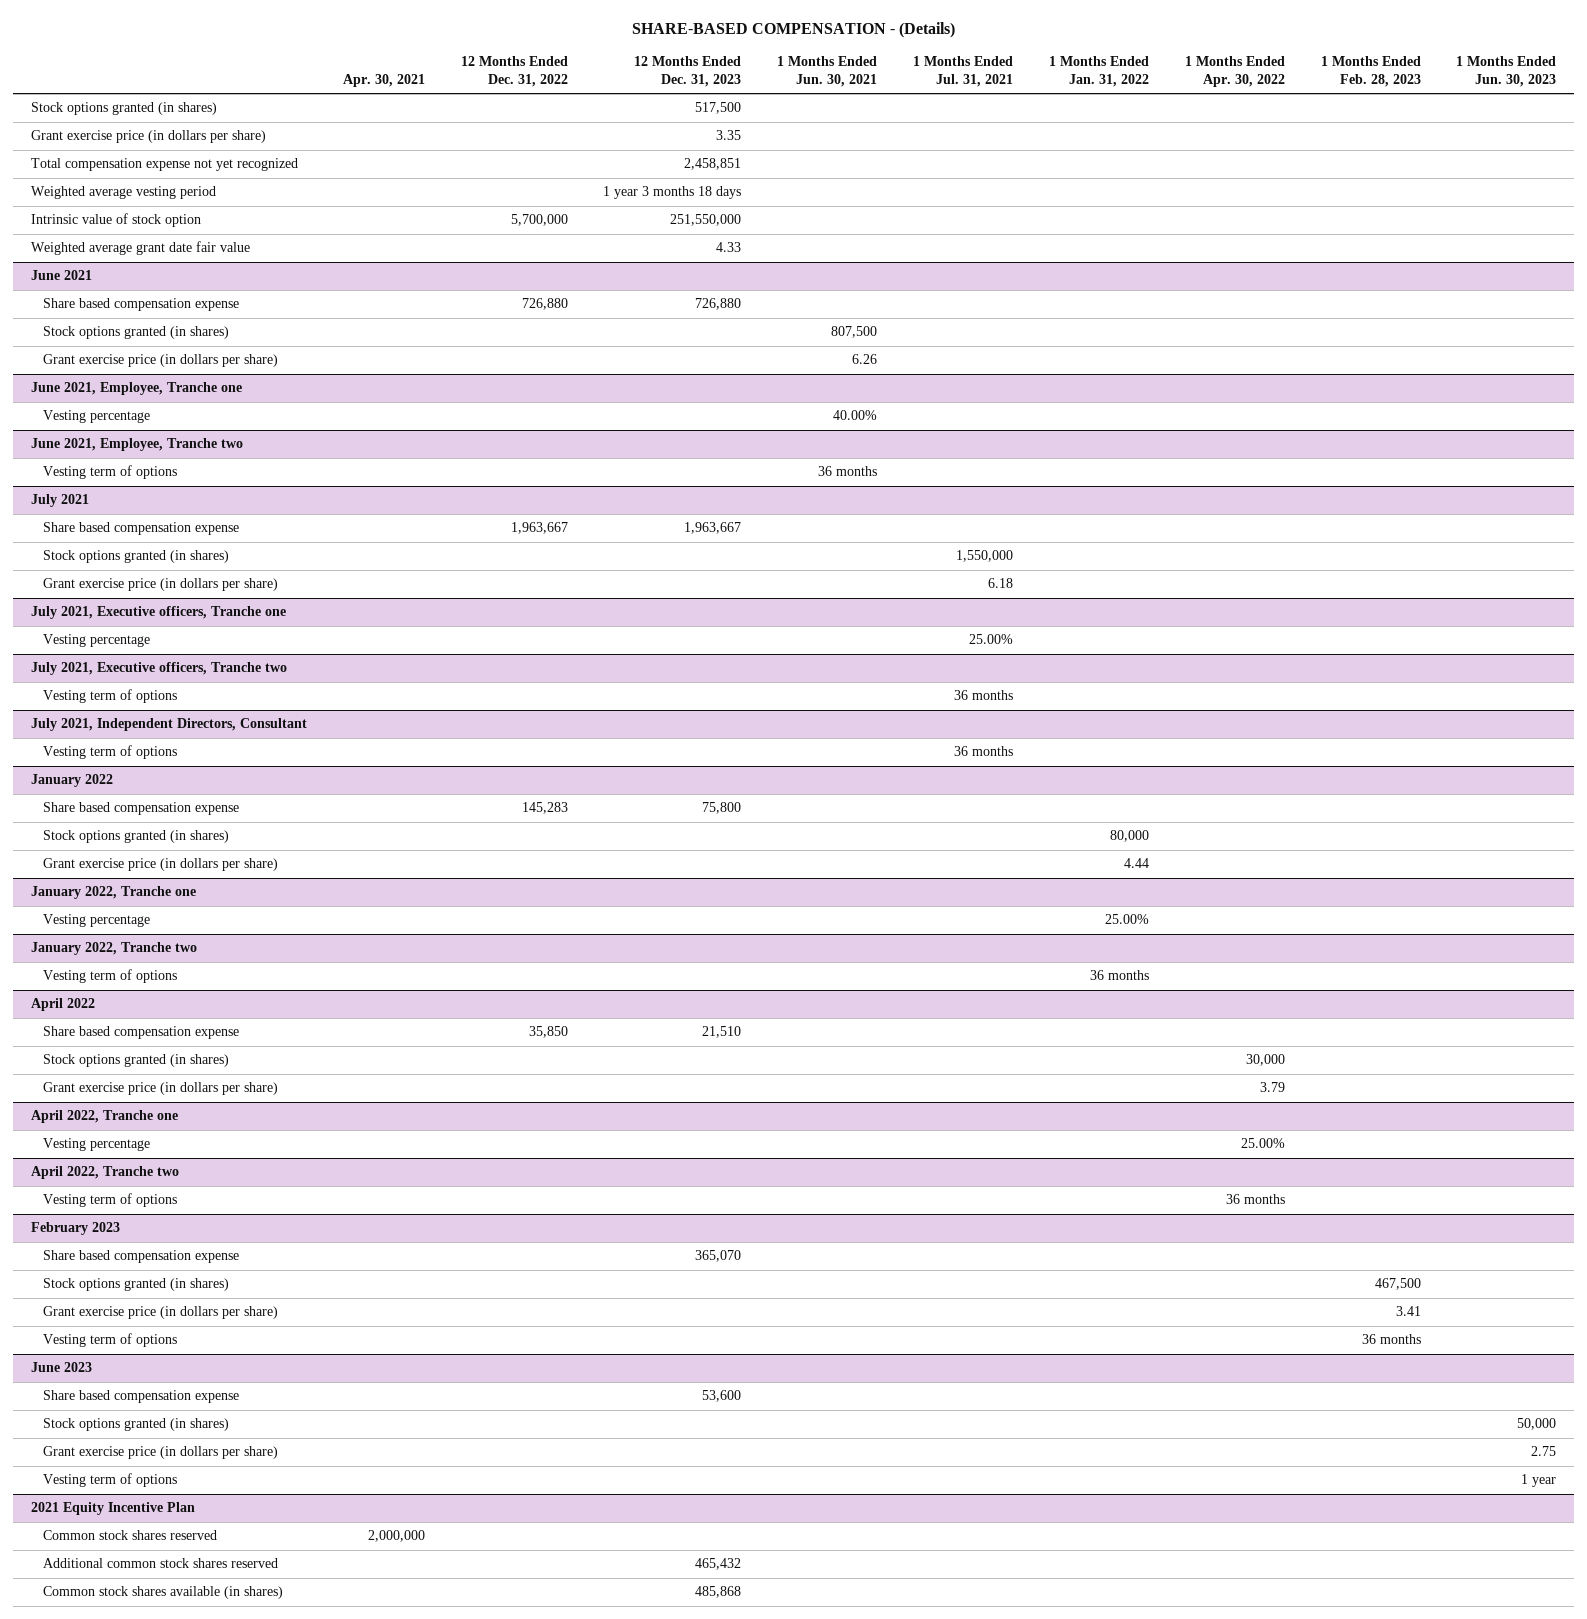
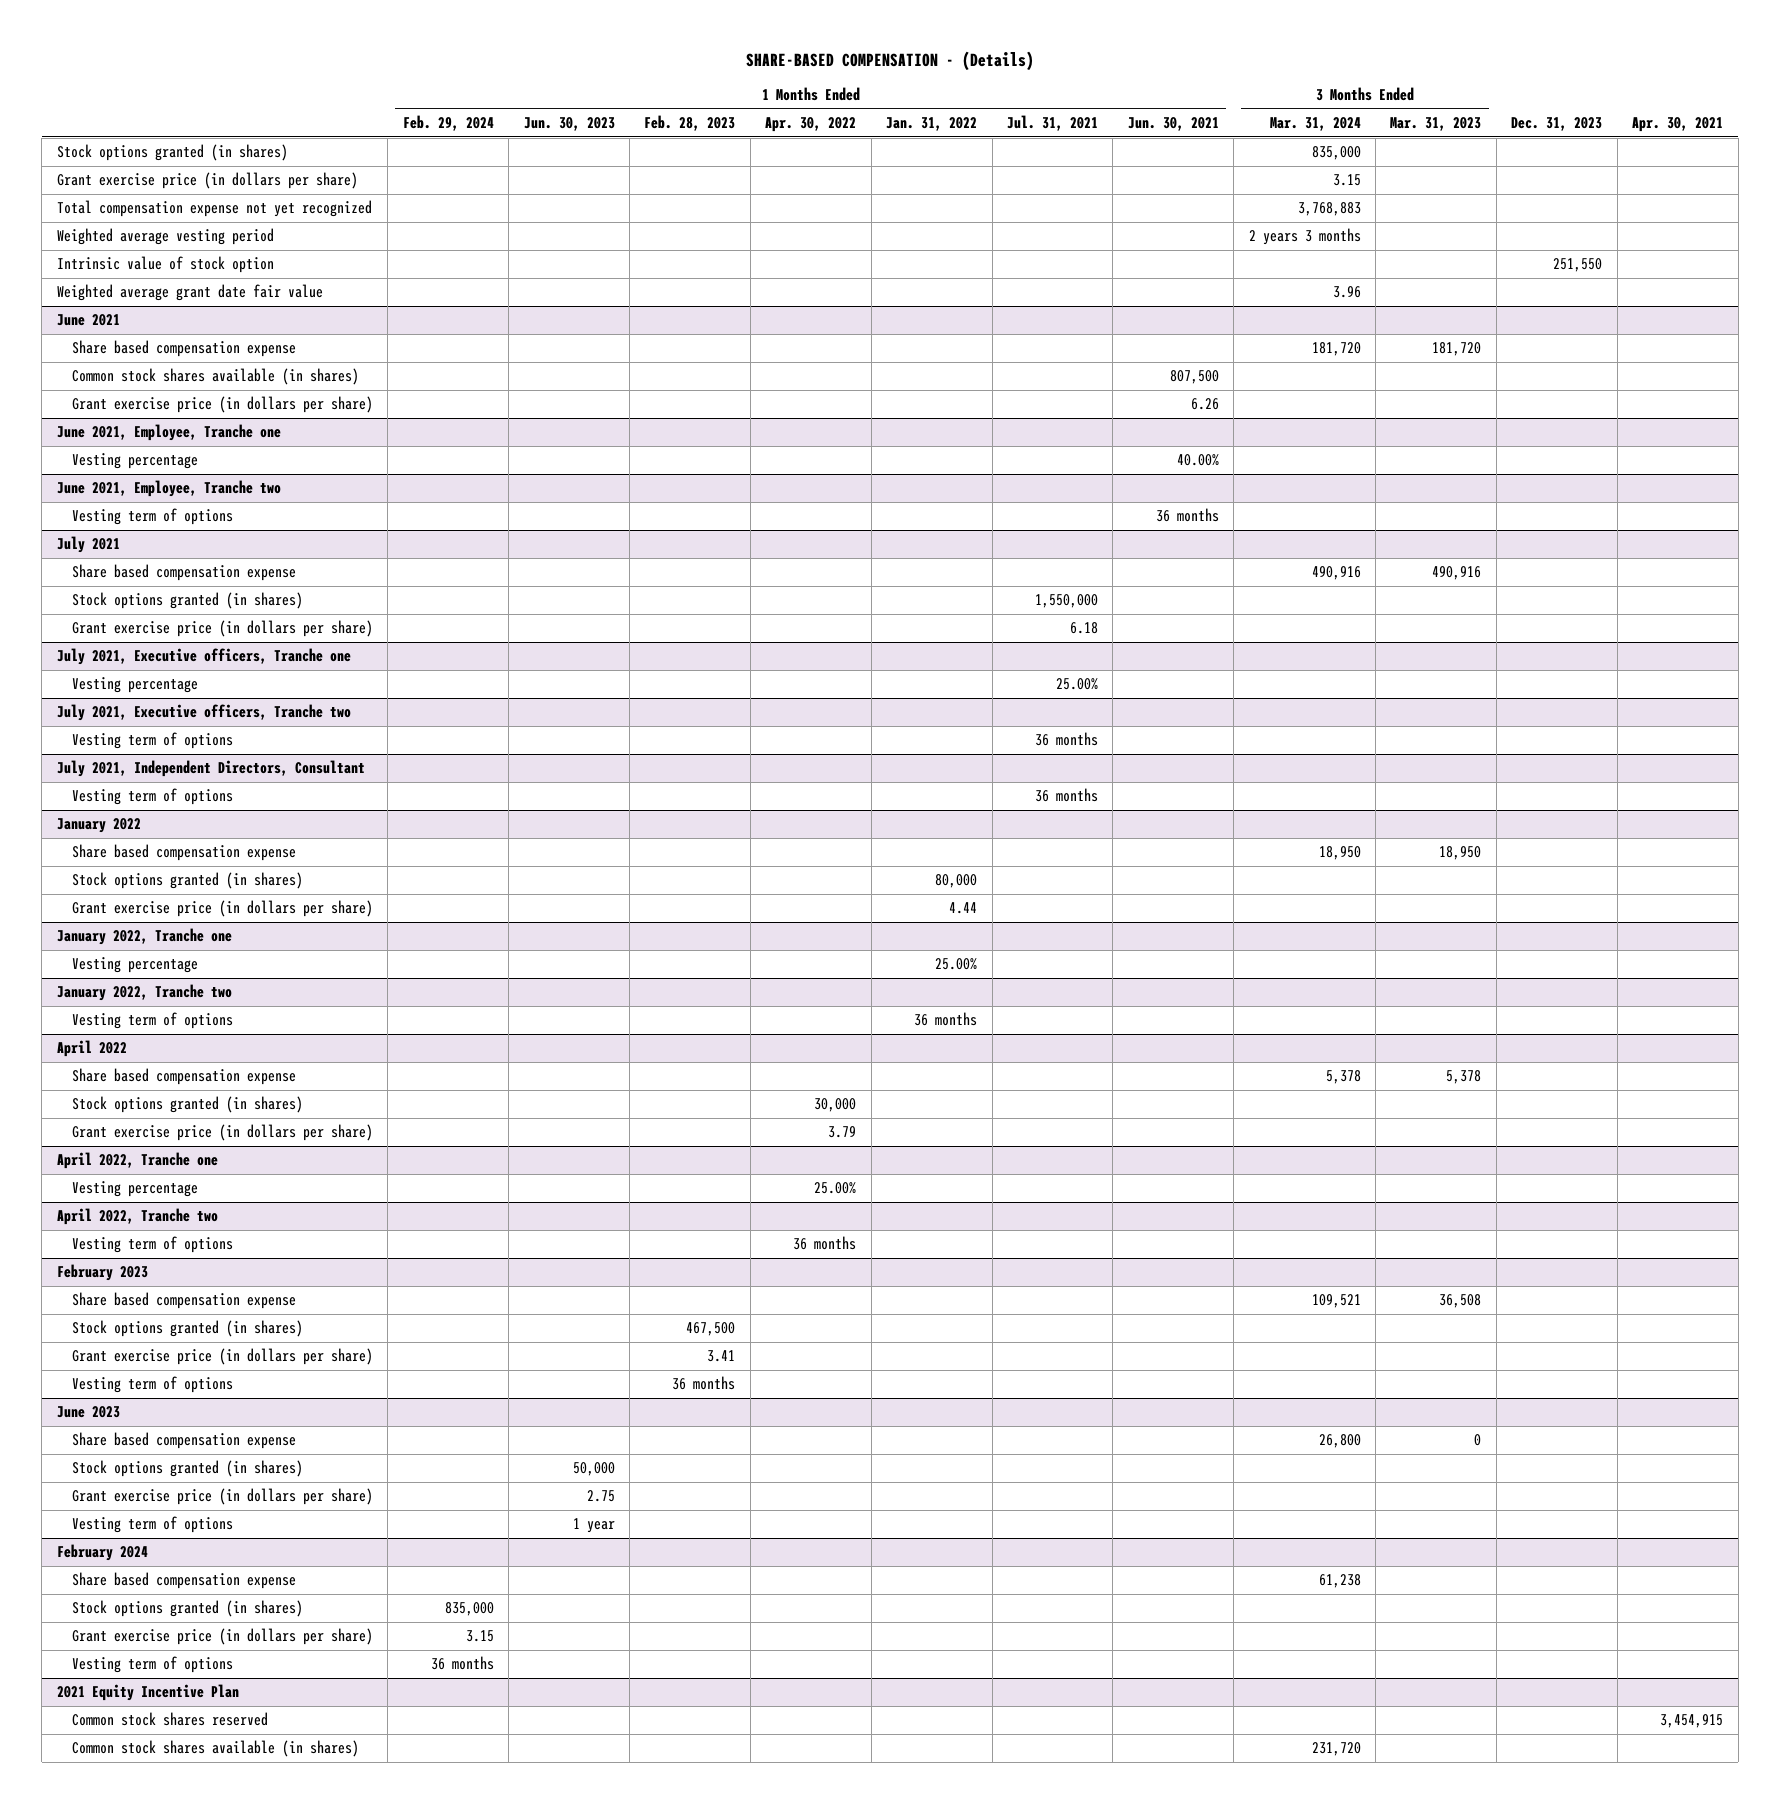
- | Apr. 30, 2021 | 12 Months Ended Dec. 31, 2022 | 12 Months Ended Dec. 31, 2023 | 1 Months Ended Jun. 30, 2021 | 1 Months Ended Jul. 31, 2021 | 1 Months Ended Jan. 31, 2022 | 1 Months Ended Apr. 30, 2022 | 1 Months Ended Feb. 28, 2023 | 1 Months Ended Jun. 30, 2023
+ | 1 Months Ended Feb. 29, 2024 | 1 Months Ended Jun. 30, 2023 | 1 Months Ended Feb. 28, 2023 | 1 Months Ended Apr. 30, 2022 | 1 Months Ended Jan. 31, 2022 | 1 Months Ended Jul. 31, 2021 | 1 Months Ended Jun. 30, 2021 | 3 Months Ended Mar. 31, 2024 | 3 Months Ended Mar. 31, 2023 | Dec. 31, 2023 | Apr. 30, 2021
@ June 2021
- Stock options granted (in shares) | | | | 807,500 | | | | |
+ Common stock shares available (in shares) | | | | | | | 807,500 | | | |
+ February 2024
+ Share based compensation expense | | | | | | | | 61,238 | | |
+ Stock options granted (in shares) | 835,000 | | | | | | | | | |
+ Grant exercise price (in dollars per share) | 3.15 | | | | | | | | | |
+ Vesting term of options | 36 months | | | | | | | | | |
@ 2021 Equity Incentive Plan
- Common stock shares reserved | 2,000,000 | | | | | | | |
- Additional common stock shares reserved | | | 465,432 | | | | | |
+ Common stock shares reserved | | | | | | | | | | | 3,454,915

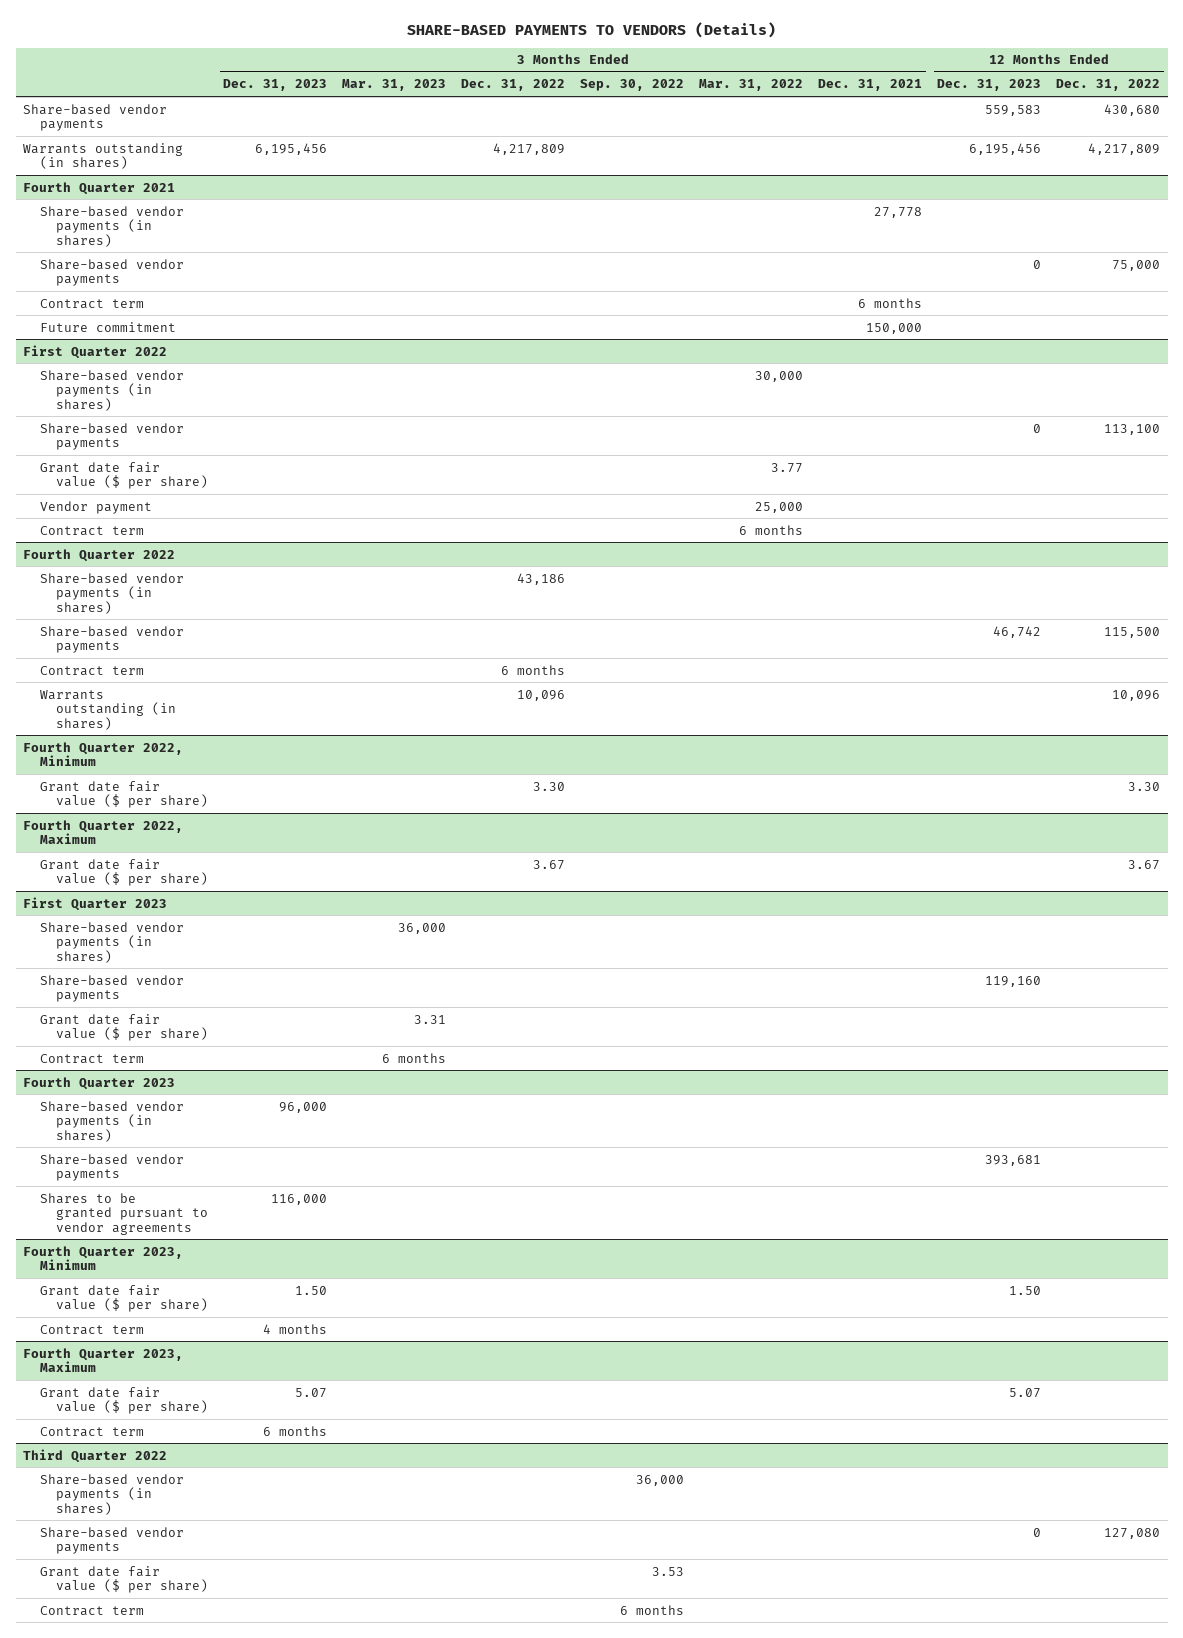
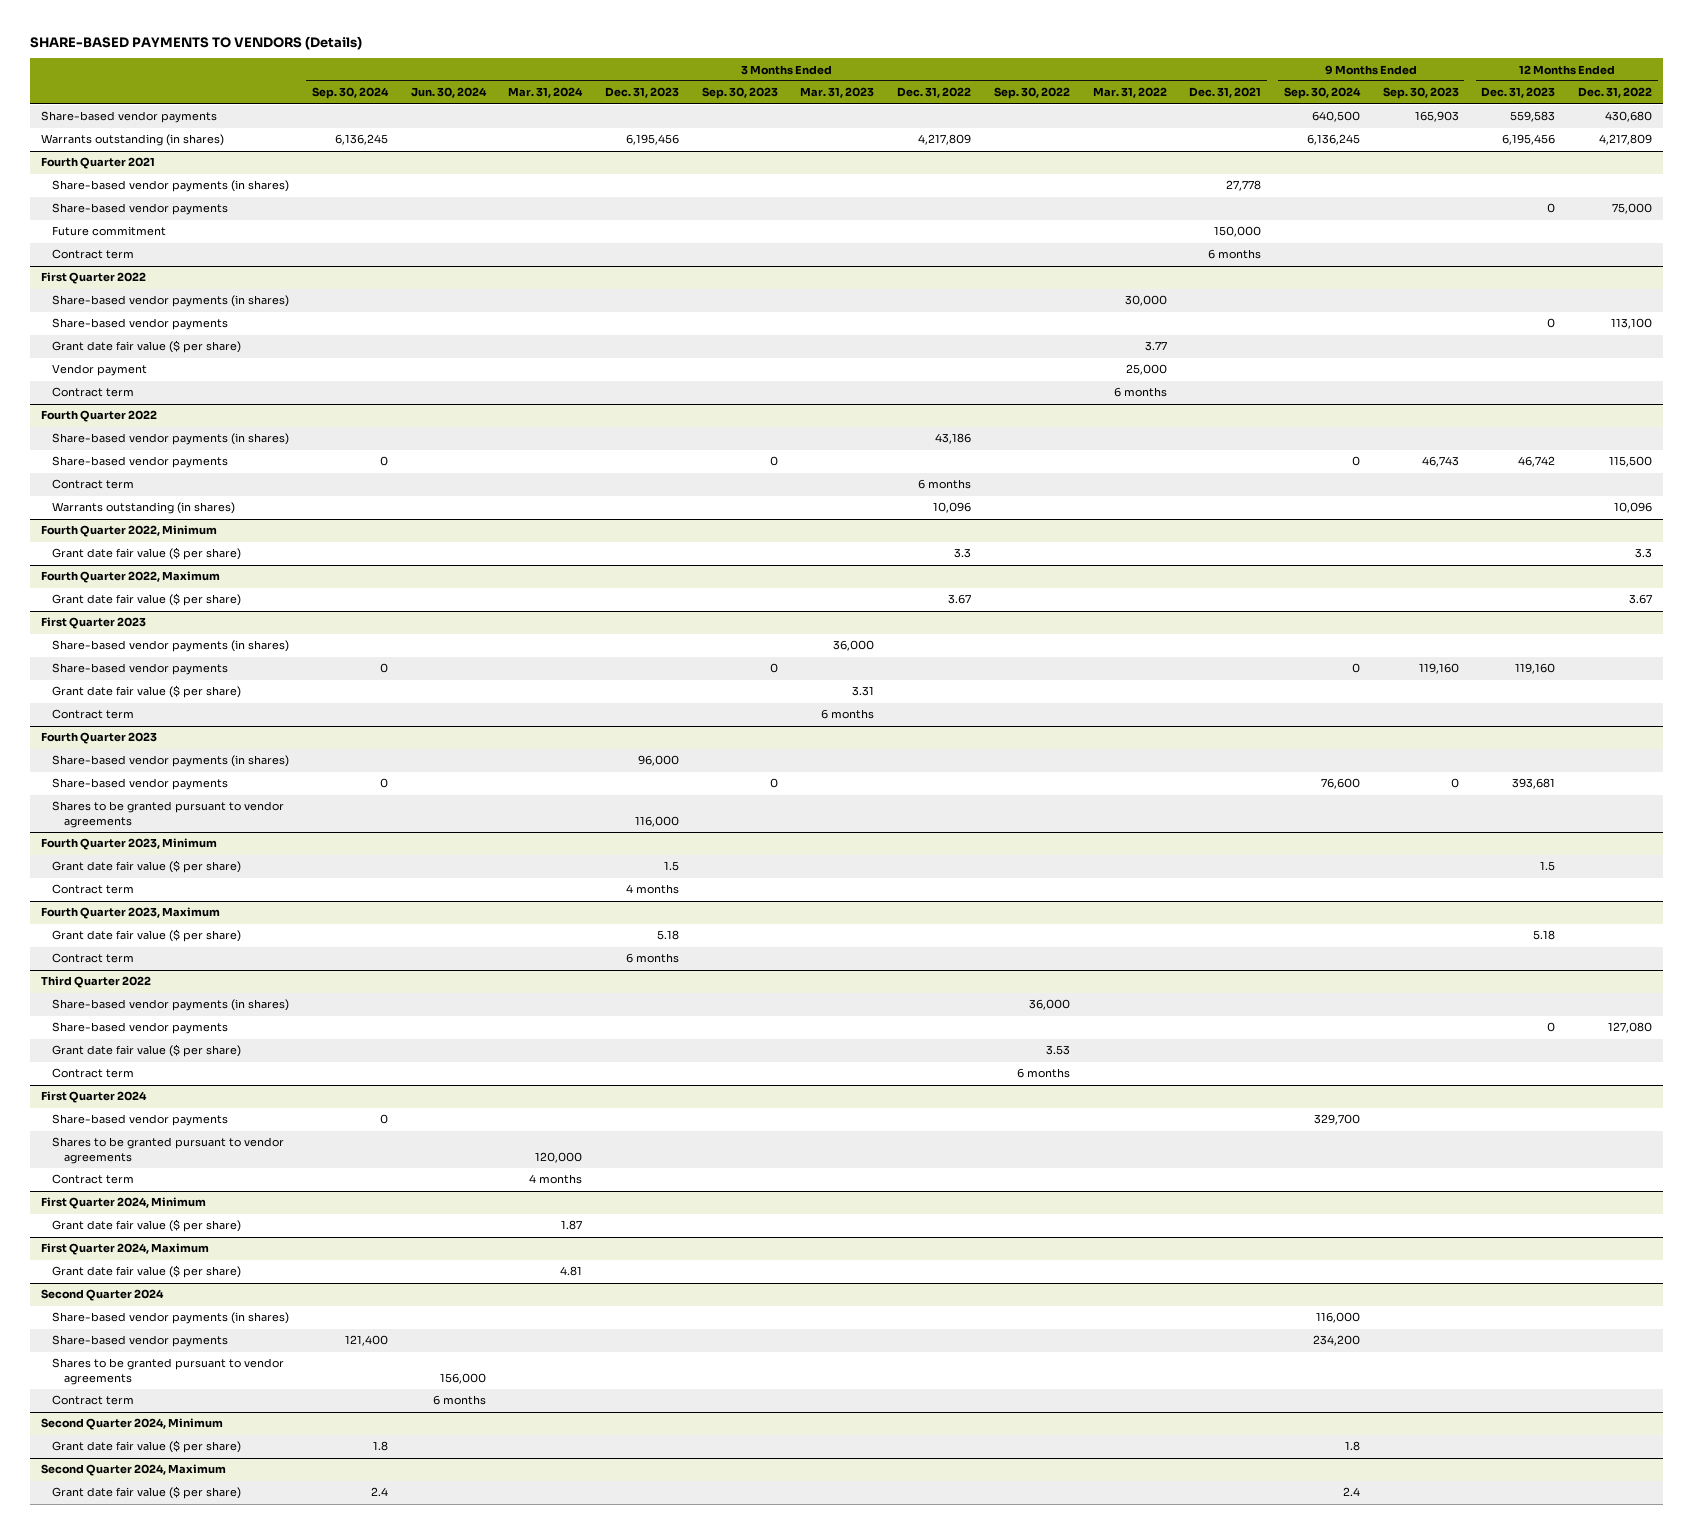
- | 3 Months Ended Dec. 31, 2023 | 3 Months Ended Mar. 31, 2023 | 3 Months Ended Dec. 31, 2022 | 3 Months Ended Sep. 30, 2022 | 3 Months Ended Mar. 31, 2022 | 3 Months Ended Dec. 31, 2021 | 12 Months Ended Dec. 31, 2023 | 12 Months Ended Dec. 31, 2022
+ | 3 Months Ended Sep. 30, 2024 | 3 Months Ended Jun. 30, 2024 | 3 Months Ended Mar. 31, 2024 | 3 Months Ended Dec. 31, 2023 | 3 Months Ended Sep. 30, 2023 | 3 Months Ended Mar. 31, 2023 | 3 Months Ended Dec. 31, 2022 | 3 Months Ended Sep. 30, 2022 | 3 Months Ended Mar. 31, 2022 | 3 Months Ended Dec. 31, 2021 | 9 Months Ended Sep. 30, 2024 | 9 Months Ended Sep. 30, 2023 | 12 Months Ended Dec. 31, 2023 | 12 Months Ended Dec. 31, 2022
@ Fourth Quarter 2021
moved down: Contract term | | | | | | | | | | 6 months | | | |
@ Fourth Quarter 2022, Minimum
- Grant date fair value ($ per share) | | | 3.30 | | | | | 3.30
+ Grant date fair value ($ per share) | | | | | | | 3.3 | | | | | | | 3.3
@ Fourth Quarter 2023, Minimum
- Grant date fair value ($ per share) | 1.50 | | | | | | 1.50 |
+ Grant date fair value ($ per share) | | | | 1.5 | | | | | | | | | 1.5 |
@ Fourth Quarter 2023, Maximum
- Grant date fair value ($ per share) | 5.07 | | | | | | 5.07 |
+ Grant date fair value ($ per share) | | | | 5.18 | | | | | | | | | 5.18 |
+ First Quarter 2024
+ Share-based vendor payments | 0 | | | | | | | | | | 329,700 | | |
+ Shares to be granted pursuant to vendor agreements | | | 120,000 | | | | | | | | | | |
+ Contract term | | | 4 months | | | | | | | | | | |
+ First Quarter 2024, Minimum
+ Grant date fair value ($ per share) | | | 1.87 | | | | | | | | | | |
+ First Quarter 2024, Maximum
+ Grant date fair value ($ per share) | | | 4.81 | | | | | | | | | | |
+ Second Quarter 2024
+ Share-based vendor payments (in shares) | | | | | | | | | | | 116,000 | | |
+ Share-based vendor payments | 121,400 | | | | | | | | | | 234,200 | | |
+ Shares to be granted pursuant to vendor agreements | | 156,000 | | | | | | | | | | | |
+ Contract term | | 6 months | | | | | | | | | | | |
+ Second Quarter 2024, Minimum
+ Grant date fair value ($ per share) | 1.8 | | | | | | | | | | 1.8 | | |
+ Second Quarter 2024, Maximum
+ Grant date fair value ($ per share) | 2.4 | | | | | | | | | | 2.4 | | |

